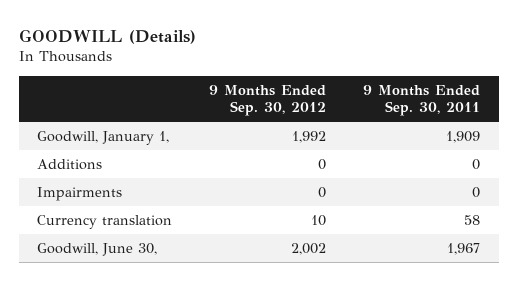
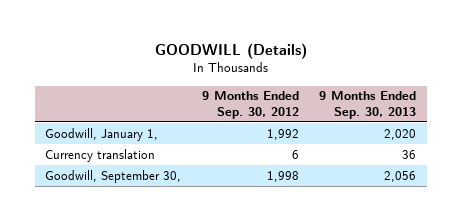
- | 9 Months Ended Sep. 30, 2012 | 9 Months Ended Sep. 30, 2011
+ | 9 Months Ended Sep. 30, 2012 | 9 Months Ended Sep. 30, 2013
- Additions | 0 | 0
- Impairments | 0 | 0
- Currency translation | 10 | 58
- Goodwill, June 30, | 2,002 | 1,967
+ Currency translation | 6 | 36
+ Goodwill, September 30, | 1,998 | 2,056

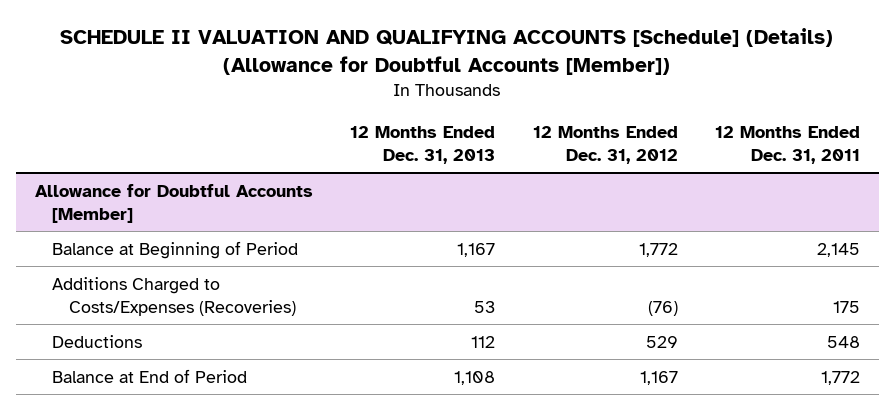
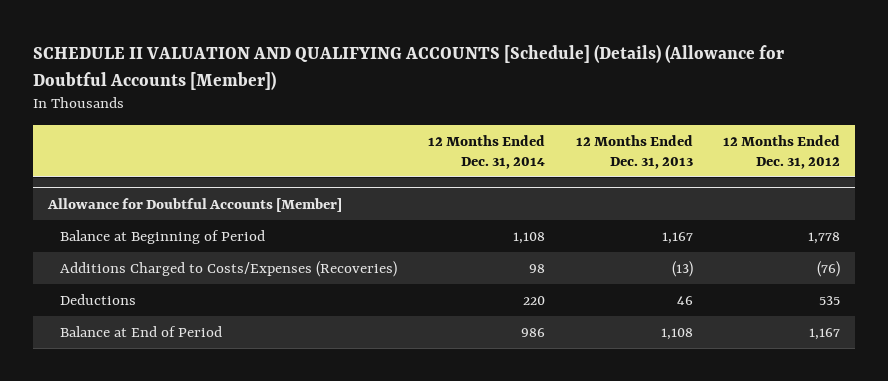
- | 12 Months Ended Dec. 31, 2013 | 12 Months Ended Dec. 31, 2012 | 12 Months Ended Dec. 31, 2011
+ | 12 Months Ended Dec. 31, 2014 | 12 Months Ended Dec. 31, 2013 | 12 Months Ended Dec. 31, 2012
@ Allowance for Doubtful Accounts [Member]
- Balance at Beginning of Period | 1,167 | 1,772 | 2,145
- Additions Charged to Costs/Expenses (Recoveries) | 53 | (76) | 175
- Deductions | 112 | 529 | 548
+ Balance at Beginning of Period | 1,108 | 1,167 | 1,778
+ Additions Charged to Costs/Expenses (Recoveries) | 98 | (13) | (76)
+ Deductions | 220 | 46 | 535

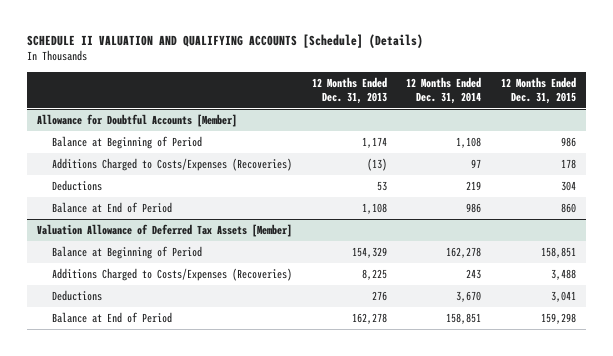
- SCHEDULE II VALUATION AND QUALIFYING ACCOUNTS [Schedule] (Details) (Allowance for Doubtful Accounts [Member])
+ SCHEDULE II VALUATION AND QUALIFYING ACCOUNTS [Schedule] (Details)
- | 12 Months Ended Dec. 31, 2014 | 12 Months Ended Dec. 31, 2013 | 12 Months Ended Dec. 31, 2012
+ | 12 Months Ended Dec. 31, 2013 | 12 Months Ended Dec. 31, 2014 | 12 Months Ended Dec. 31, 2015
@ Allowance for Doubtful Accounts [Member]
- Balance at Beginning of Period | 1,108 | 1,167 | 1,778
- Additions Charged to Costs/Expenses (Recoveries) | 98 | (13) | (76)
- Deductions | 220 | 46 | 535
+ Balance at Beginning of Period | 1,174 | 1,108 | 986
+ Additions Charged to Costs/Expenses (Recoveries) | (13) | 97 | 178
+ Deductions | 53 | 219 | 304
+ Valuation Allowance of Deferred Tax Assets [Member]
+ Balance at Beginning of Period | 154,329 | 162,278 | 158,851
+ Additions Charged to Costs/Expenses (Recoveries) | 8,225 | 243 | 3,488
+ Deductions | 276 | 3,670 | 3,041
+ Balance at End of Period | 162,278 | 158,851 | 159,298

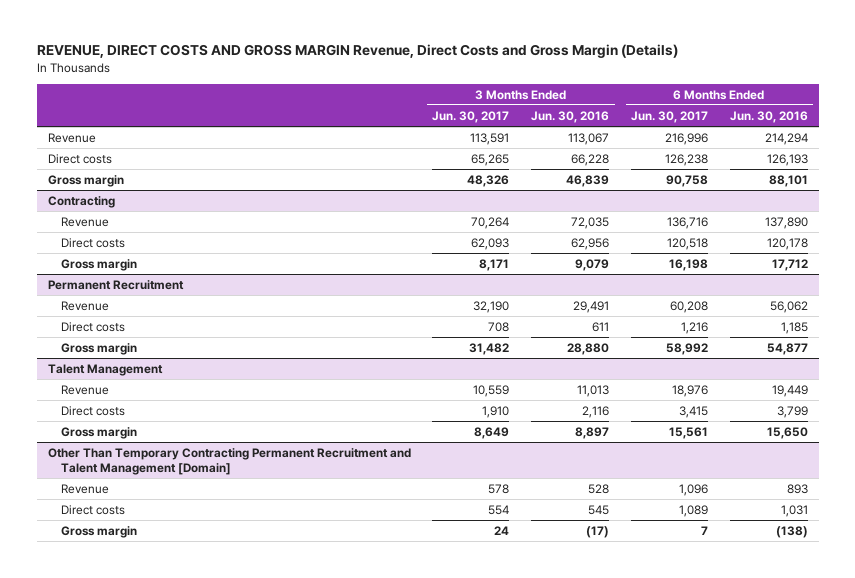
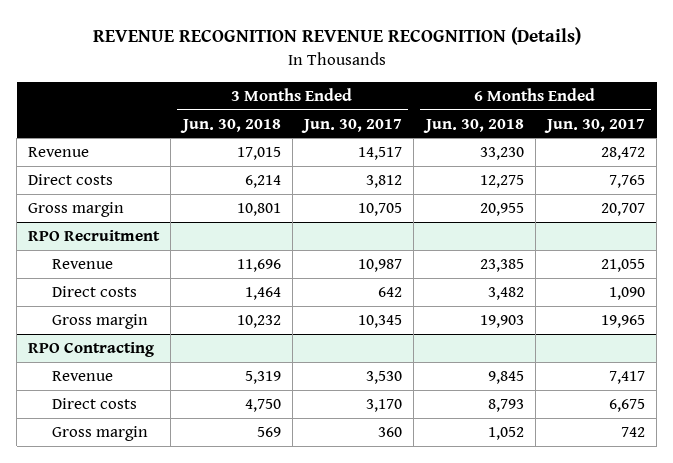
- REVENUE, DIRECT COSTS AND GROSS MARGIN Revenue, Direct Costs and Gross Margin (Details)
+ REVENUE RECOGNITION REVENUE RECOGNITION (Details)
- | 3 Months Ended Jun. 30, 2017 | 3 Months Ended Jun. 30, 2016 | 6 Months Ended Jun. 30, 2017 | 6 Months Ended Jun. 30, 2016
+ | 3 Months Ended Jun. 30, 2018 | 3 Months Ended Jun. 30, 2017 | 6 Months Ended Jun. 30, 2018 | 6 Months Ended Jun. 30, 2017
- Revenue | 113,591 | 113,067 | 216,996 | 214,294
- Direct costs | 65,265 | 66,228 | 126,238 | 126,193
- Gross margin | 48,326 | 46,839 | 90,758 | 88,101
- Contracting
- Revenue | 70,264 | 72,035 | 136,716 | 137,890
- Direct costs | 62,093 | 62,956 | 120,518 | 120,178
- Gross margin | 8,171 | 9,079 | 16,198 | 17,712
- Permanent Recruitment
- Revenue | 32,190 | 29,491 | 60,208 | 56,062
- Direct costs | 708 | 611 | 1,216 | 1,185
- Gross margin | 31,482 | 28,880 | 58,992 | 54,877
- Talent Management
- Revenue | 10,559 | 11,013 | 18,976 | 19,449
- Direct costs | 1,910 | 2,116 | 3,415 | 3,799
- Gross margin | 8,649 | 8,897 | 15,561 | 15,650
- Other Than Temporary Contracting Permanent Recruitment and Talent Management [Domain]
- Revenue | 578 | 528 | 1,096 | 893
- Direct costs | 554 | 545 | 1,089 | 1,031
- Gross margin | 24 | (17) | 7 | (138)
+ Revenue | 17,015 | 14,517 | 33,230 | 28,472
+ Direct costs | 6,214 | 3,812 | 12,275 | 7,765
+ Gross margin | 10,801 | 10,705 | 20,955 | 20,707
+ RPO Recruitment
+ Revenue | 11,696 | 10,987 | 23,385 | 21,055
+ Direct costs | 1,464 | 642 | 3,482 | 1,090
+ Gross margin | 10,232 | 10,345 | 19,903 | 19,965
+ RPO Contracting
+ Revenue | 5,319 | 3,530 | 9,845 | 7,417
+ Direct costs | 4,750 | 3,170 | 8,793 | 6,675
+ Gross margin | 569 | 360 | 1,052 | 742

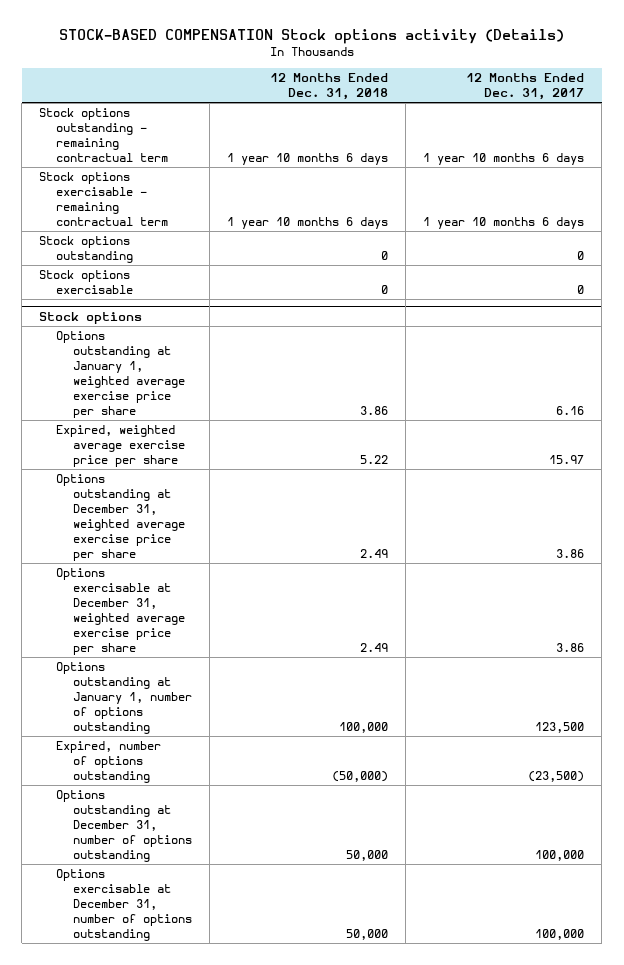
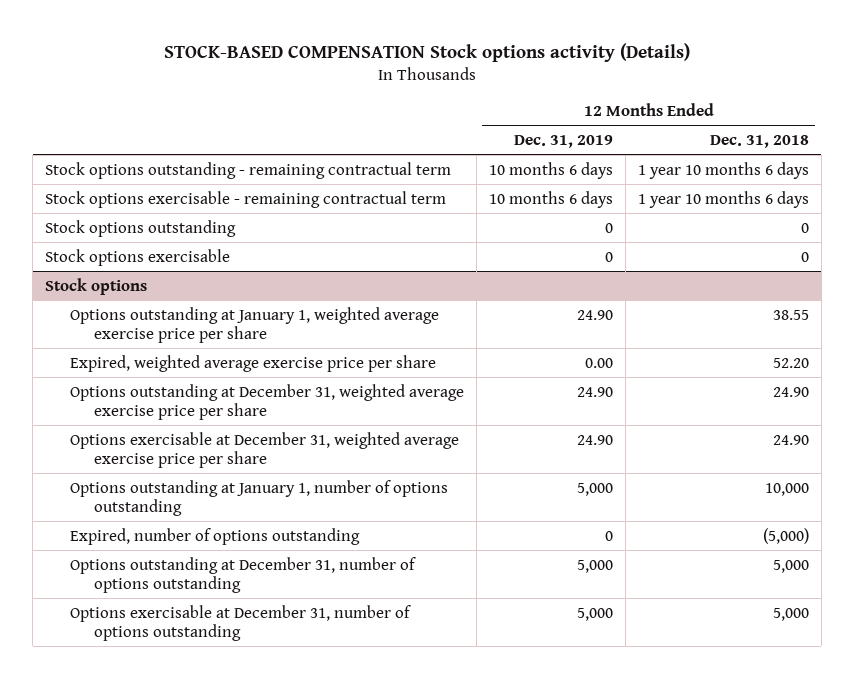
- | 12 Months Ended Dec. 31, 2018 | 12 Months Ended Dec. 31, 2017
+ | 12 Months Ended Dec. 31, 2019 | 12 Months Ended Dec. 31, 2018
@ Stock options
- Options outstanding at January 1, weighted average exercise price per share | 3.86 | 6.16
- Expired, weighted average exercise price per share | 5.22 | 15.97
- Options outstanding at December 31, weighted average exercise price per share | 2.49 | 3.86
- Options exercisable at December 31, weighted average exercise price per share | 2.49 | 3.86
- Options outstanding at January 1, number of options outstanding | 100,000 | 123,500
- Expired, number of options outstanding | (50,000) | (23,500)
- Options outstanding at December 31, number of options outstanding | 50,000 | 100,000
- Options exercisable at December 31, number of options outstanding | 50,000 | 100,000
+ Options outstanding at January 1, weighted average exercise price per share | 24.90 | 38.55
+ Expired, weighted average exercise price per share | 0.00 | 52.20
+ Options outstanding at December 31, weighted average exercise price per share | 24.90 | 24.90
+ Options exercisable at December 31, weighted average exercise price per share | 24.90 | 24.90
+ Options outstanding at January 1, number of options outstanding | 5,000 | 10,000
+ Expired, number of options outstanding | 0 | (5,000)
+ Options outstanding at December 31, number of options outstanding | 5,000 | 5,000
+ Options exercisable at December 31, number of options outstanding | 5,000 | 5,000

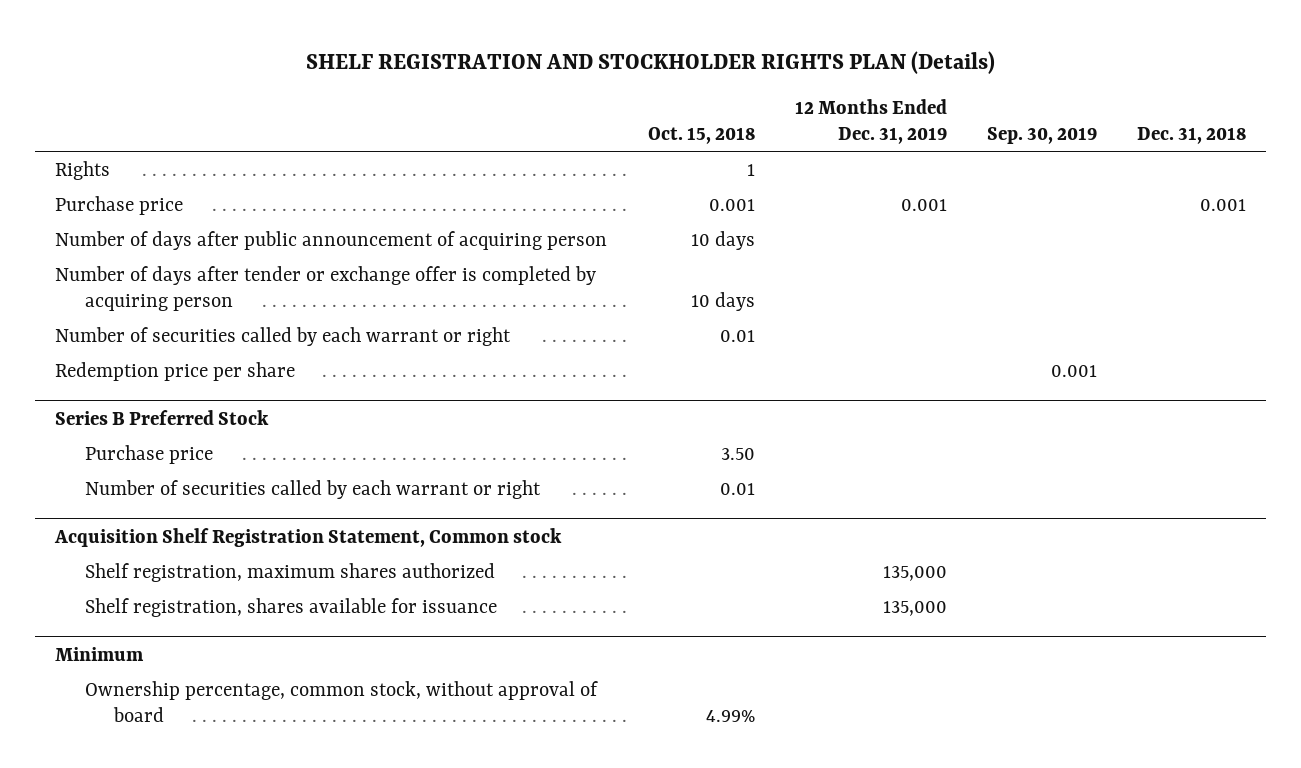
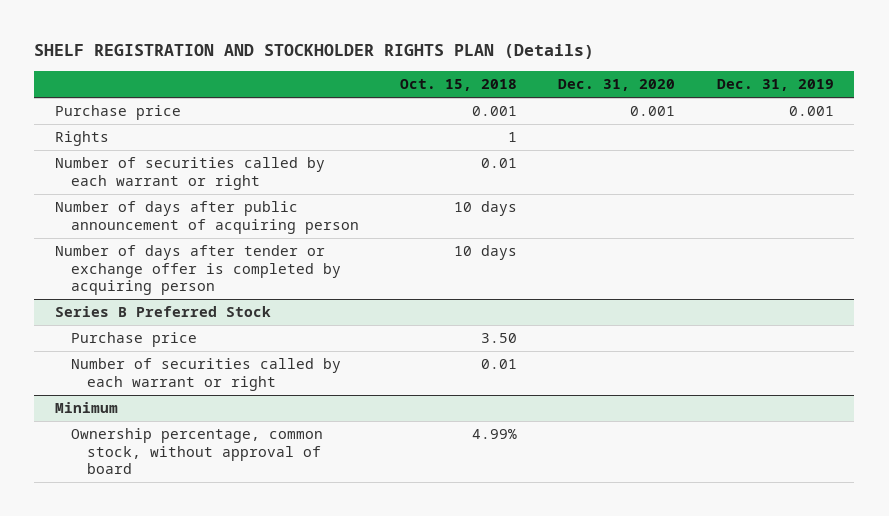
- | Oct. 15, 2018 | 12 Months Ended Dec. 31, 2019 | Sep. 30, 2019 | Dec. 31, 2018
+ | Oct. 15, 2018 | Dec. 31, 2020 | Dec. 31, 2019
moved down: Rights | 1 | |
moved up: Number of securities called by each warrant or right | 0.01 | |
- Redemption price per share | | | 0.001 |
- Acquisition Shelf Registration Statement, Common stock
- Shelf registration, maximum shares authorized | | 135,000 | |
- Shelf registration, shares available for issuance | | 135,000 | |

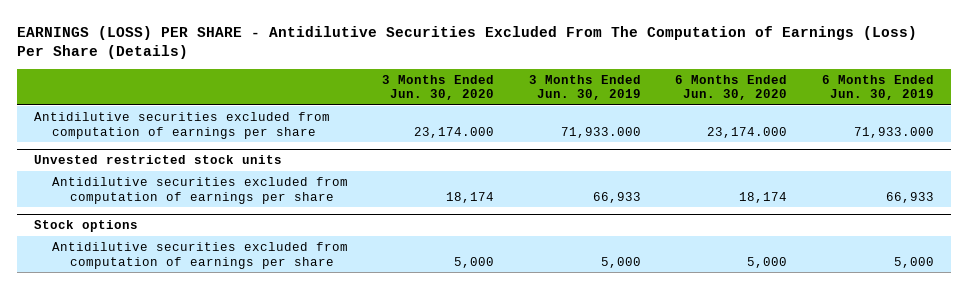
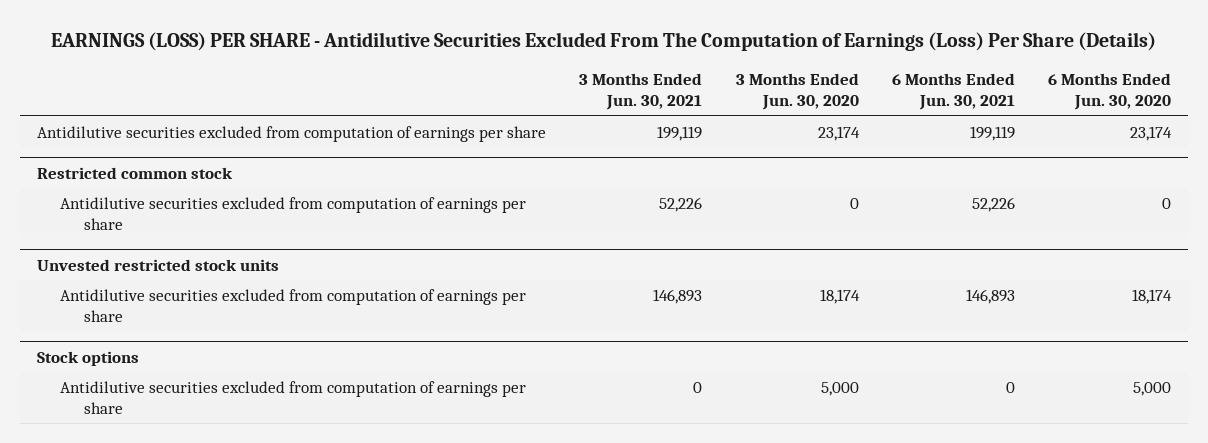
- | 3 Months Ended Jun. 30, 2020 | 3 Months Ended Jun. 30, 2019 | 6 Months Ended Jun. 30, 2020 | 6 Months Ended Jun. 30, 2019
+ | 3 Months Ended Jun. 30, 2021 | 3 Months Ended Jun. 30, 2020 | 6 Months Ended Jun. 30, 2021 | 6 Months Ended Jun. 30, 2020
- Antidilutive securities excluded from computation of earnings per share | 23,174.000 | 71,933.000 | 23,174.000 | 71,933.000
+ Antidilutive securities excluded from computation of earnings per share | 199,119 | 23,174 | 199,119 | 23,174
+ Restricted common stock
+ Antidilutive securities excluded from computation of earnings per share | 52,226 | 0 | 52,226 | 0

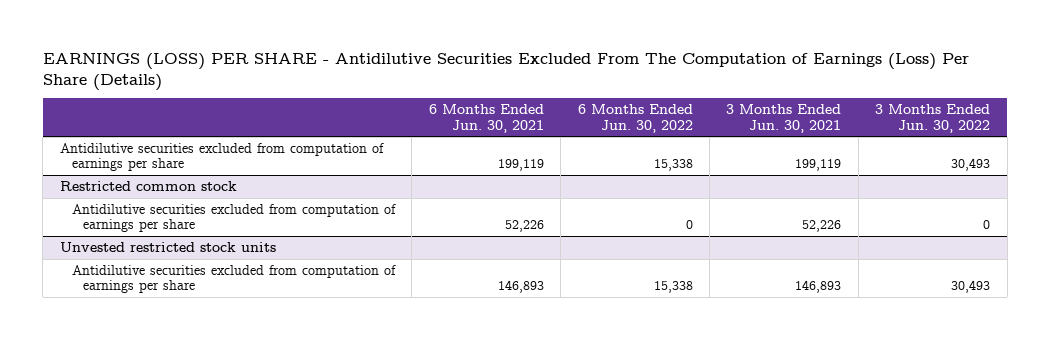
- | 3 Months Ended Jun. 30, 2021 | 3 Months Ended Jun. 30, 2020 | 6 Months Ended Jun. 30, 2021 | 6 Months Ended Jun. 30, 2020
+ | 6 Months Ended Jun. 30, 2021 | 6 Months Ended Jun. 30, 2022 | 3 Months Ended Jun. 30, 2021 | 3 Months Ended Jun. 30, 2022
- Stock options
- Antidilutive securities excluded from computation of earnings per share | 0 | 5,000 | 0 | 5,000

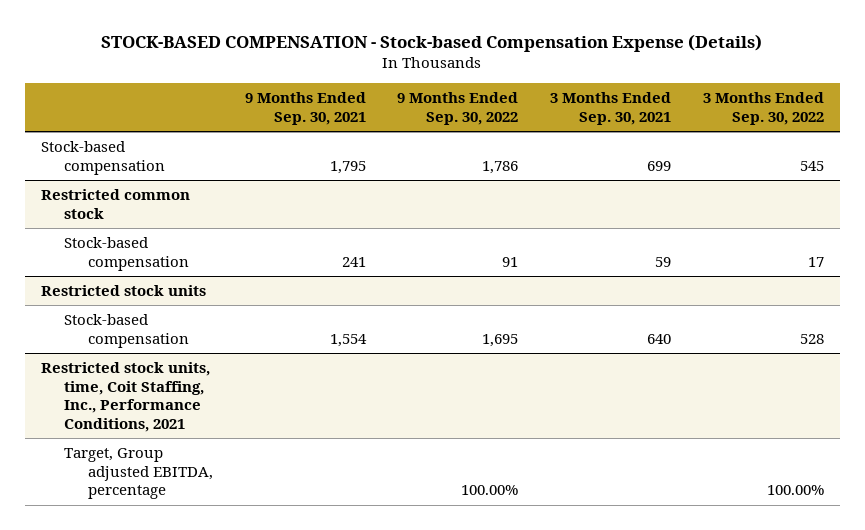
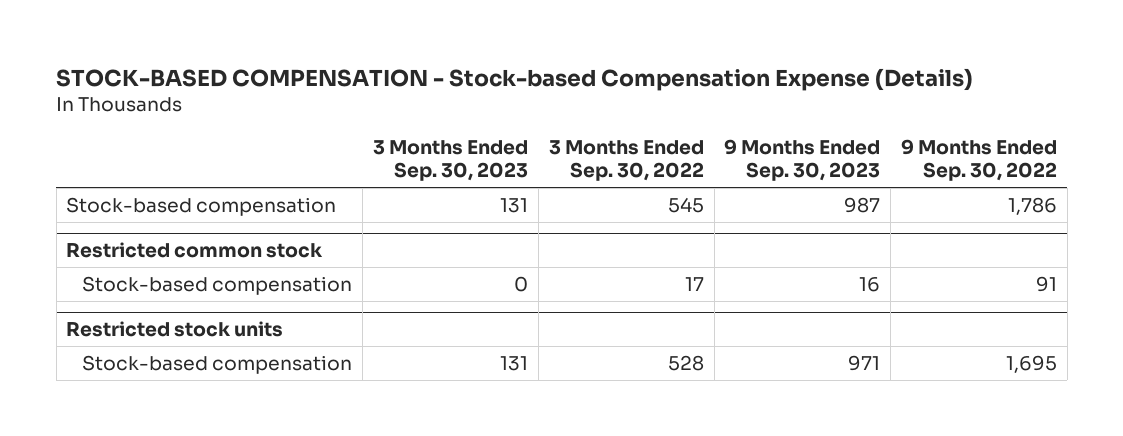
- | 9 Months Ended Sep. 30, 2021 | 9 Months Ended Sep. 30, 2022 | 3 Months Ended Sep. 30, 2021 | 3 Months Ended Sep. 30, 2022
+ | 3 Months Ended Sep. 30, 2023 | 3 Months Ended Sep. 30, 2022 | 9 Months Ended Sep. 30, 2023 | 9 Months Ended Sep. 30, 2022
- Restricted stock units, time, Coit Staffing, Inc., Performance Conditions, 2021
- Target, Group adjusted EBITDA, percentage | | 100.00% | | 100.00%

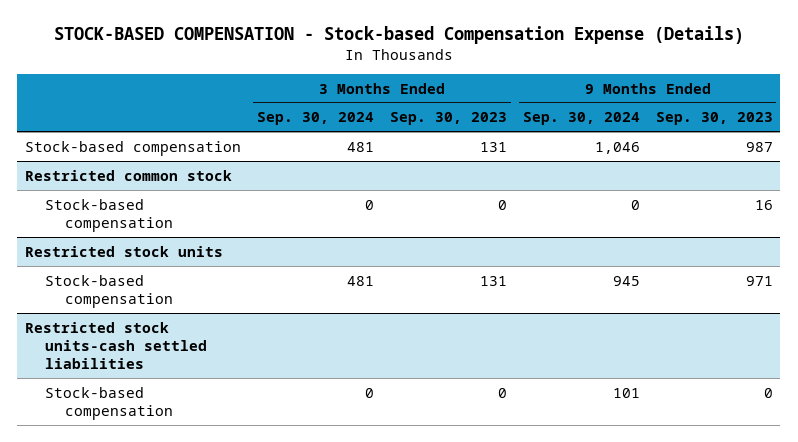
- | 3 Months Ended Sep. 30, 2023 | 3 Months Ended Sep. 30, 2022 | 9 Months Ended Sep. 30, 2023 | 9 Months Ended Sep. 30, 2022
+ | 3 Months Ended Sep. 30, 2024 | 3 Months Ended Sep. 30, 2023 | 9 Months Ended Sep. 30, 2024 | 9 Months Ended Sep. 30, 2023
+ Restricted stock units-cash settled liabilities
+ Stock-based compensation | 0 | 0 | 101 | 0

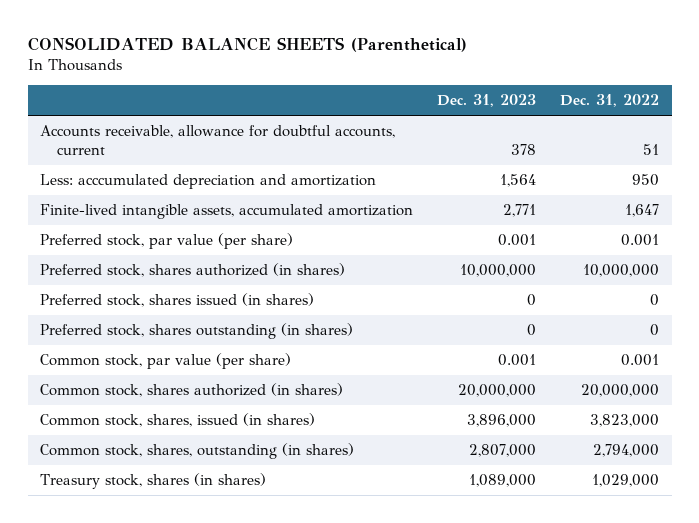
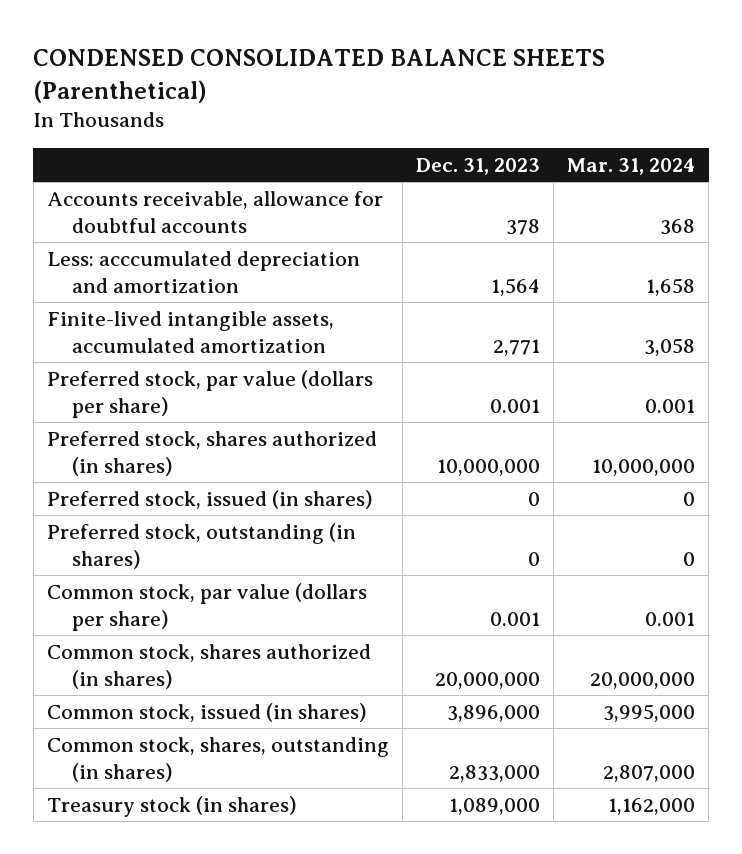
- CONSOLIDATED BALANCE SHEETS (Parenthetical)
+ CONDENSED CONSOLIDATED BALANCE SHEETS (Parenthetical)
- | Dec. 31, 2023 | Dec. 31, 2022
+ | Dec. 31, 2023 | Mar. 31, 2024
- Accounts receivable, allowance for doubtful accounts, current | 378 | 51
+ Accounts receivable, allowance for doubtful accounts | 378 | 368
- Preferred stock, par value (per share) | 0.001 | 0.001
+ Preferred stock, par value (dollars per share) | 0.001 | 0.001
- Preferred stock, shares issued (in shares) | 0 | 0
- Preferred stock, shares outstanding (in shares) | 0 | 0
- Common stock, par value (per share) | 0.001 | 0.001
+ Preferred stock, issued (in shares) | 0 | 0
+ Preferred stock, outstanding (in shares) | 0 | 0
+ Common stock, par value (dollars per share) | 0.001 | 0.001
- Common stock, shares, issued (in shares) | 3,896,000 | 3,823,000
- Common stock, shares, outstanding (in shares) | 2,807,000 | 2,794,000
- Treasury stock, shares (in shares) | 1,089,000 | 1,029,000
+ Common stock, issued (in shares) | 3,896,000 | 3,995,000
+ Common stock, shares, outstanding (in shares) | 2,833,000 | 2,807,000
+ Treasury stock (in shares) | 1,089,000 | 1,162,000

